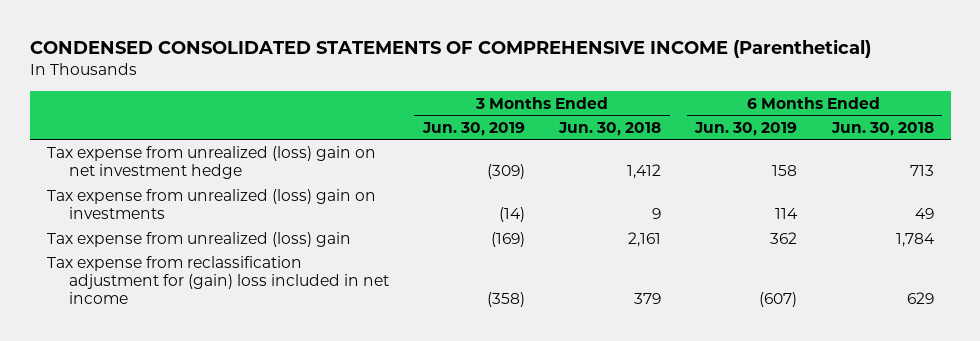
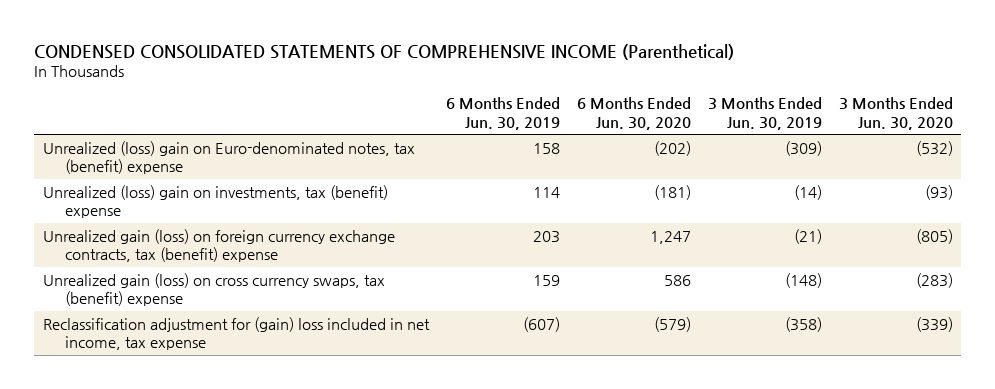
- | 3 Months Ended Jun. 30, 2019 | 3 Months Ended Jun. 30, 2018 | 6 Months Ended Jun. 30, 2019 | 6 Months Ended Jun. 30, 2018
+ | 6 Months Ended Jun. 30, 2019 | 6 Months Ended Jun. 30, 2020 | 3 Months Ended Jun. 30, 2019 | 3 Months Ended Jun. 30, 2020
- Tax expense from unrealized (loss) gain on net investment hedge | (309) | 1,412 | 158 | 713
- Tax expense from unrealized (loss) gain on investments | (14) | 9 | 114 | 49
- Tax expense from unrealized (loss) gain | (169) | 2,161 | 362 | 1,784
- Tax expense from reclassification adjustment for (gain) loss included in net income | (358) | 379 | (607) | 629
+ Unrealized (loss) gain on Euro-denominated notes, tax (benefit) expense | 158 | (202) | (309) | (532)
+ Unrealized (loss) gain on investments, tax (benefit) expense | 114 | (181) | (14) | (93)
+ Unrealized gain (loss) on foreign currency exchange contracts, tax (benefit) expense | 203 | 1,247 | (21) | (805)
+ Unrealized gain (loss) on cross currency swaps, tax (benefit) expense | 159 | 586 | (148) | (283)
+ Reclassification adjustment for (gain) loss included in net income, tax expense | (607) | (579) | (358) | (339)

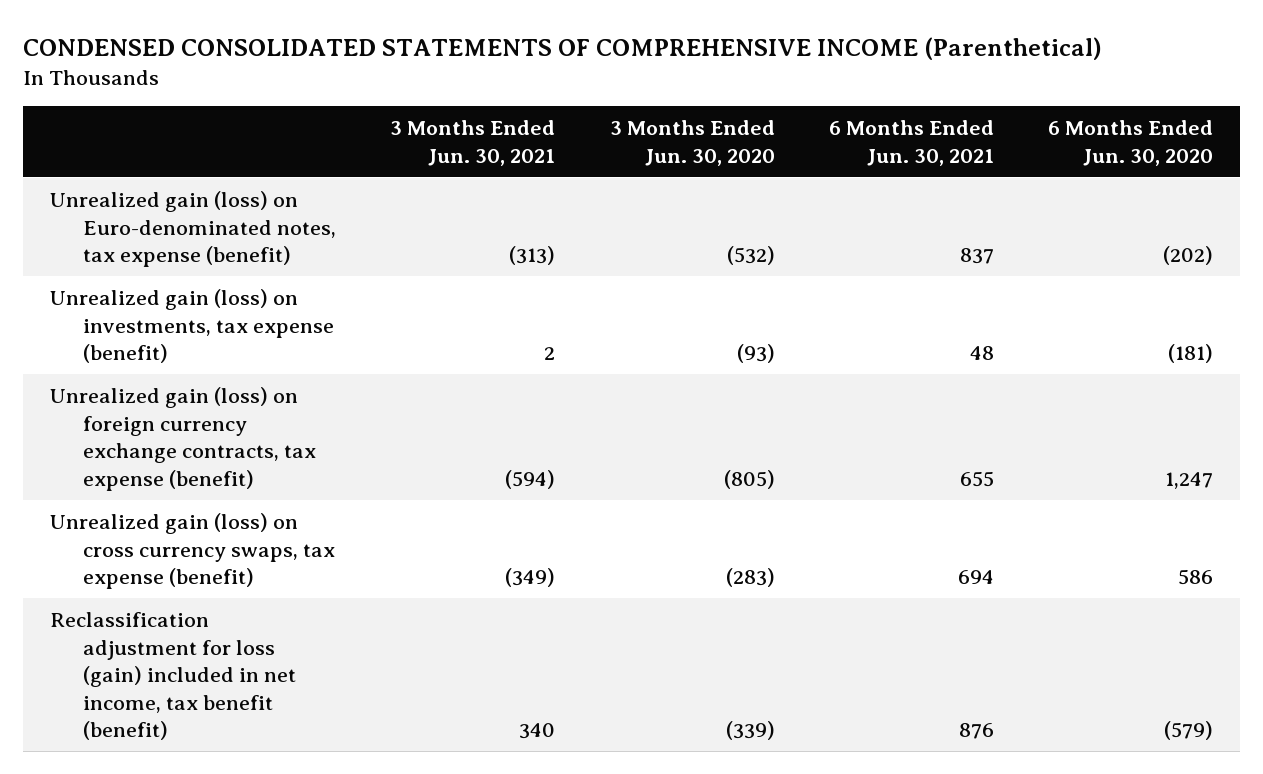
- | 6 Months Ended Jun. 30, 2019 | 6 Months Ended Jun. 30, 2020 | 3 Months Ended Jun. 30, 2019 | 3 Months Ended Jun. 30, 2020
+ | 3 Months Ended Jun. 30, 2021 | 3 Months Ended Jun. 30, 2020 | 6 Months Ended Jun. 30, 2021 | 6 Months Ended Jun. 30, 2020
- Unrealized (loss) gain on Euro-denominated notes, tax (benefit) expense | 158 | (202) | (309) | (532)
- Unrealized (loss) gain on investments, tax (benefit) expense | 114 | (181) | (14) | (93)
- Unrealized gain (loss) on foreign currency exchange contracts, tax (benefit) expense | 203 | 1,247 | (21) | (805)
- Unrealized gain (loss) on cross currency swaps, tax (benefit) expense | 159 | 586 | (148) | (283)
- Reclassification adjustment for (gain) loss included in net income, tax expense | (607) | (579) | (358) | (339)
+ Unrealized gain (loss) on Euro-denominated notes, tax expense (benefit) | (313) | (532) | 837 | (202)
+ Unrealized gain (loss) on investments, tax expense (benefit) | 2 | (93) | 48 | (181)
+ Unrealized gain (loss) on foreign currency exchange contracts, tax expense (benefit) | (594) | (805) | 655 | 1,247
+ Unrealized gain (loss) on cross currency swaps, tax expense (benefit) | (349) | (283) | 694 | 586
+ Reclassification adjustment for loss (gain) included in net income, tax benefit (benefit) | 340 | (339) | 876 | (579)

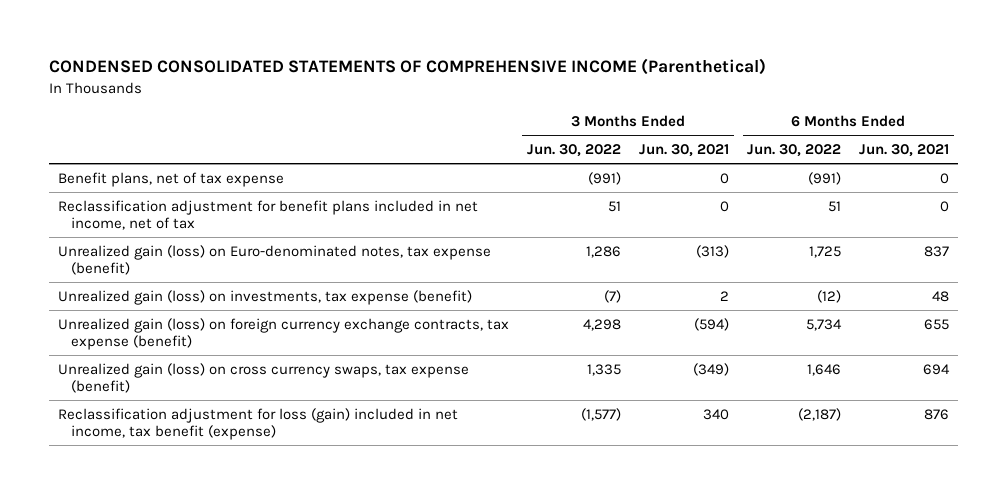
- | 3 Months Ended Jun. 30, 2021 | 3 Months Ended Jun. 30, 2020 | 6 Months Ended Jun. 30, 2021 | 6 Months Ended Jun. 30, 2020
+ | 3 Months Ended Jun. 30, 2022 | 3 Months Ended Jun. 30, 2021 | 6 Months Ended Jun. 30, 2022 | 6 Months Ended Jun. 30, 2021
+ Benefit plans, net of tax expense | (991) | 0 | (991) | 0
+ Reclassification adjustment for benefit plans included in net income, net of tax | 51 | 0 | 51 | 0
- Reclassification adjustment for loss (gain) included in net income, tax benefit (benefit) | 340 | (339) | 876 | (579)
+ Reclassification adjustment for loss (gain) included in net income, tax benefit (expense) | (1,577) | 340 | (2,187) | 876

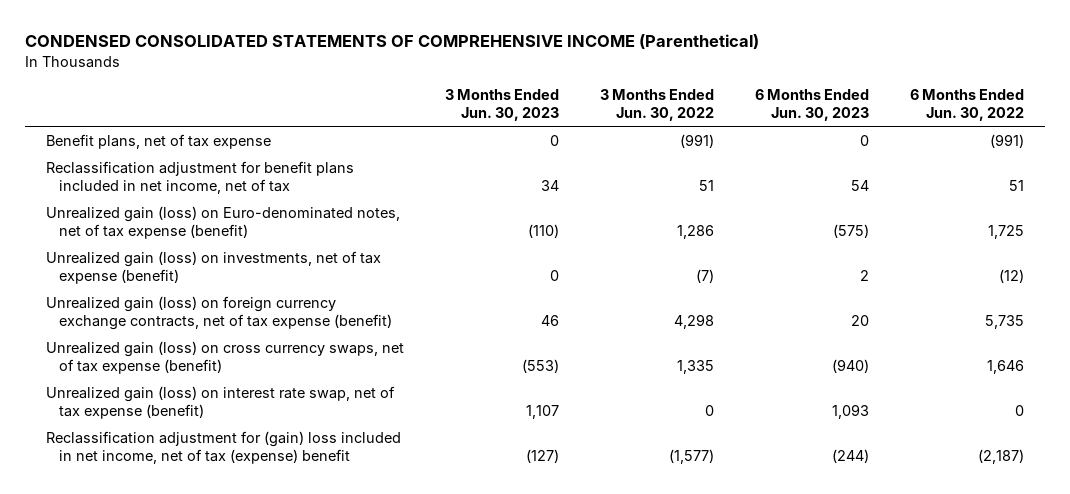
- | 3 Months Ended Jun. 30, 2022 | 3 Months Ended Jun. 30, 2021 | 6 Months Ended Jun. 30, 2022 | 6 Months Ended Jun. 30, 2021
+ | 3 Months Ended Jun. 30, 2023 | 3 Months Ended Jun. 30, 2022 | 6 Months Ended Jun. 30, 2023 | 6 Months Ended Jun. 30, 2022
- Unrealized gain (loss) on Euro-denominated notes, tax expense (benefit) | 1,286 | (313) | 1,725 | 837
- Unrealized gain (loss) on investments, tax expense (benefit) | (7) | 2 | (12) | 48
- Unrealized gain (loss) on foreign currency exchange contracts, tax expense (benefit) | 4,298 | (594) | 5,734 | 655
- Unrealized gain (loss) on cross currency swaps, tax expense (benefit) | 1,335 | (349) | 1,646 | 694
- Reclassification adjustment for loss (gain) included in net income, tax benefit (expense) | (1,577) | 340 | (2,187) | 876
+ Unrealized gain (loss) on Euro-denominated notes, net of tax expense (benefit) | (110) | 1,286 | (575) | 1,725
+ Unrealized gain (loss) on investments, net of tax expense (benefit) | 0 | (7) | 2 | (12)
+ Unrealized gain (loss) on foreign currency exchange contracts, net of tax expense (benefit) | 46 | 4,298 | 20 | 5,735
+ Unrealized gain (loss) on cross currency swaps, net of tax expense (benefit) | (553) | 1,335 | (940) | 1,646
+ Unrealized gain (loss) on interest rate swap, net of tax expense (benefit) | 1,107 | 0 | 1,093 | 0
+ Reclassification adjustment for (gain) loss included in net income, net of tax (expense) benefit | (127) | (1,577) | (244) | (2,187)

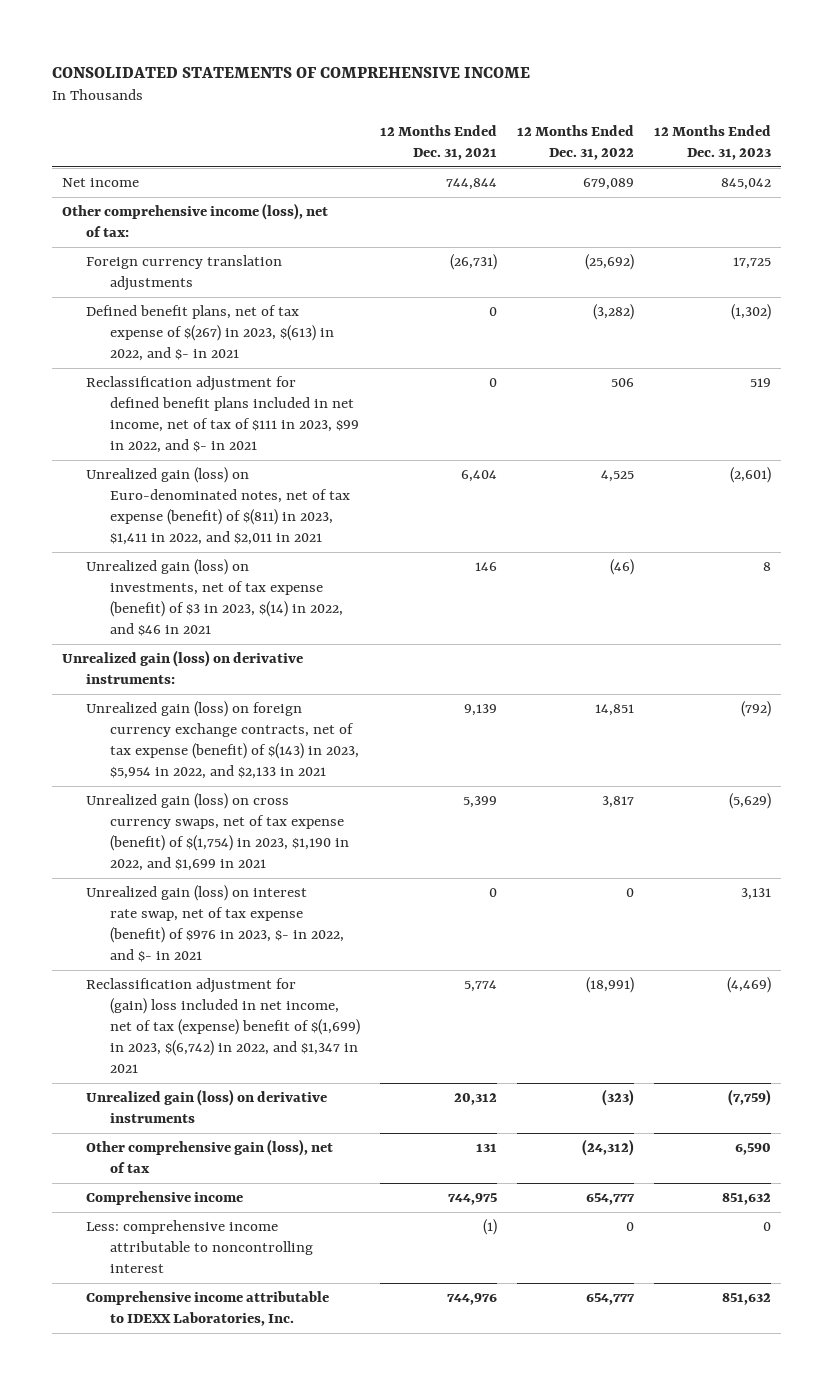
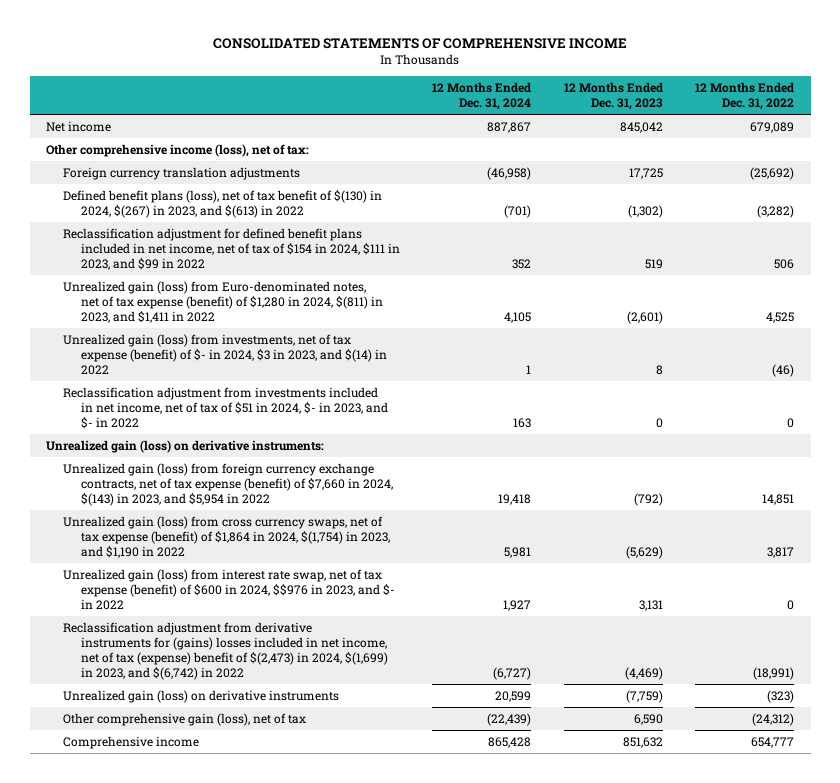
- | 12 Months Ended Dec. 31, 2021 | 12 Months Ended Dec. 31, 2022 | 12 Months Ended Dec. 31, 2023
+ | 12 Months Ended Dec. 31, 2024 | 12 Months Ended Dec. 31, 2023 | 12 Months Ended Dec. 31, 2022
- Defined benefit plans, net of tax expense of $(267) in 2023, $(613) in 2022, and $- in 2021 | 0 | (3,282) | (1,302)
- Reclassification adjustment for defined benefit plans included in net income, net of tax of $111 in 2023, $99 in 2022, and $- in 2021 | 0 | 506 | 519
- Unrealized gain (loss) on Euro-denominated notes, net of tax expense (benefit) of $(811) in 2023, $1,411 in 2022, and $2,011 in 2021 | 6,404 | 4,525 | (2,601)
- Unrealized gain (loss) on investments, net of tax expense (benefit) of $3 in 2023, $(14) in 2022, and $46 in 2021 | 146 | (46) | 8
+ Defined benefit plans (loss), net of tax benefit of $(130) in 2024, $(267) in 2023, and $(613) in 2022 | (701) | (1,302) | (3,282)
+ Reclassification adjustment for defined benefit plans included in net income, net of tax of $154 in 2024, $111 in 2023, and $99 in 2022 | 352 | 519 | 506
+ Unrealized gain (loss) from Euro-denominated notes, net of tax expense (benefit) of $1,280 in 2024, $(811) in 2023, and $1,411 in 2022 | 4,105 | (2,601) | 4,525
+ Unrealized gain (loss) from investments, net of tax expense (benefit) of $- in 2024, $3 in 2023, and $(14) in 2022 | 1 | 8 | (46)
+ Reclassification adjustment from investments included in net income, net of tax of $51 in 2024, $- in 2023, and $- in 2022 | 163 | 0 | 0
- Unrealized gain (loss) on foreign currency exchange contracts, net of tax expense (benefit) of $(143) in 2023, $5,954 in 2022, and $2,133 in 2021 | 9,139 | 14,851 | (792)
- Unrealized gain (loss) on cross currency swaps, net of tax expense (benefit) of $(1,754) in 2023, $1,190 in 2022, and $1,699 in 2021 | 5,399 | 3,817 | (5,629)
- Unrealized gain (loss) on interest rate swap, net of tax expense (benefit) of $976 in 2023, $- in 2022, and $- in 2021 | 0 | 0 | 3,131
- Reclassification adjustment for (gain) loss included in net income, net of tax (expense) benefit of $(1,699) in 2023, $(6,742) in 2022, and $1,347 in 2021 | 5,774 | (18,991) | (4,469)
+ Unrealized gain (loss) from foreign currency exchange contracts, net of tax expense (benefit) of $7,660 in 2024, $(143) in 2023, and $5,954 in 2022 | 19,418 | (792) | 14,851
+ Unrealized gain (loss) from cross currency swaps, net of tax expense (benefit) of $1,864 in 2024, $(1,754) in 2023, and $1,190 in 2022 | 5,981 | (5,629) | 3,817
+ Unrealized gain (loss) from interest rate swap, net of tax expense (benefit) of $600 in 2024, $$976 in 2023, and $- in 2022 | 1,927 | 3,131 | 0
+ Reclassification adjustment from derivative instruments for (gains) losses included in net income, net of tax (expense) benefit of $(2,473) in 2024, $(1,699) in 2023, and $(6,742) in 2022 | (6,727) | (4,469) | (18,991)
- Less: comprehensive income attributable to noncontrolling interest | (1) | 0 | 0
- Comprehensive income attributable to IDEXX Laboratories, Inc. | 744,976 | 654,777 | 851,632

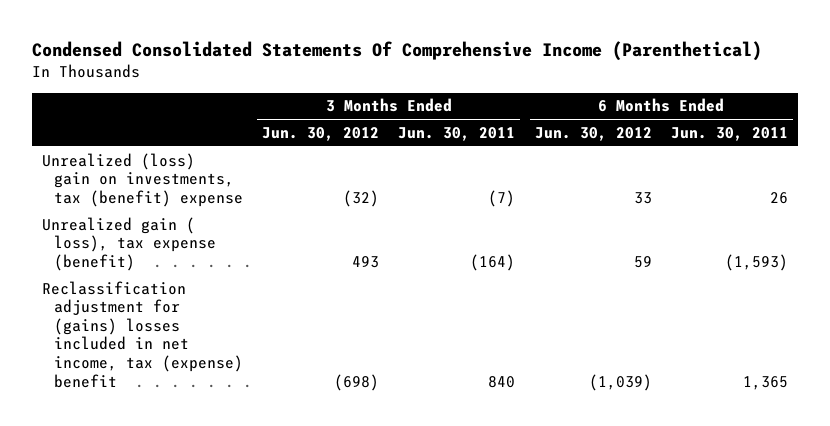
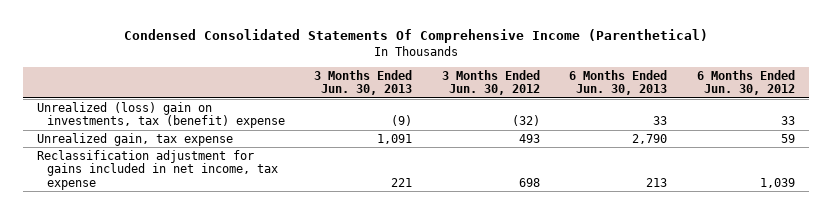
- | 3 Months Ended Jun. 30, 2012 | 3 Months Ended Jun. 30, 2011 | 6 Months Ended Jun. 30, 2012 | 6 Months Ended Jun. 30, 2011
+ | 3 Months Ended Jun. 30, 2013 | 3 Months Ended Jun. 30, 2012 | 6 Months Ended Jun. 30, 2013 | 6 Months Ended Jun. 30, 2012
- Unrealized gain ( loss), tax expense (benefit) | 493 | (164) | 59 | (1,593)
- Reclassification adjustment for (gains) losses included in net income, tax (expense) benefit | (698) | 840 | (1,039) | 1,365
+ Unrealized gain, tax expense | 1,091 | 493 | 2,790 | 59
+ Reclassification adjustment for gains included in net income, tax expense | 221 | 698 | 213 | 1,039

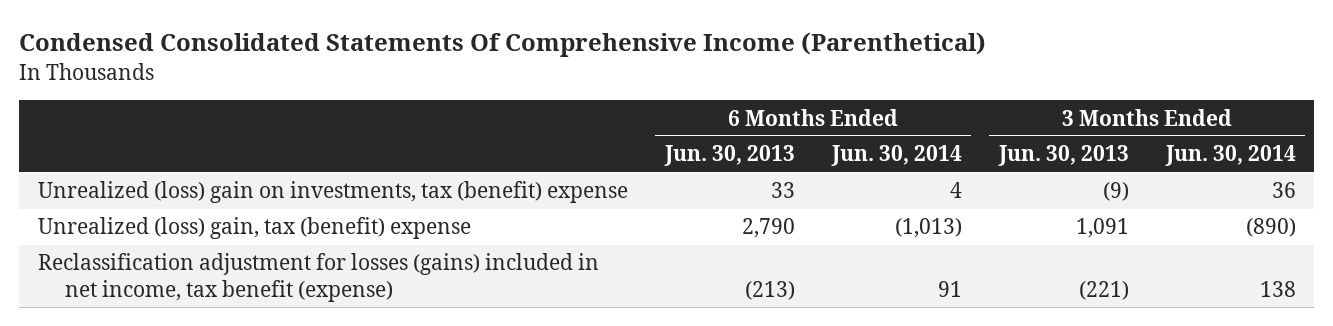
- | 3 Months Ended Jun. 30, 2013 | 3 Months Ended Jun. 30, 2012 | 6 Months Ended Jun. 30, 2013 | 6 Months Ended Jun. 30, 2012
+ | 6 Months Ended Jun. 30, 2013 | 6 Months Ended Jun. 30, 2014 | 3 Months Ended Jun. 30, 2013 | 3 Months Ended Jun. 30, 2014
- Unrealized gain, tax expense | 1,091 | 493 | 2,790 | 59
- Reclassification adjustment for gains included in net income, tax expense | 221 | 698 | 213 | 1,039
+ Unrealized (loss) gain, tax (benefit) expense | 2,790 | (1,013) | 1,091 | (890)
+ Reclassification adjustment for losses (gains) included in net income, tax benefit (expense) | (213) | 91 | (221) | 138

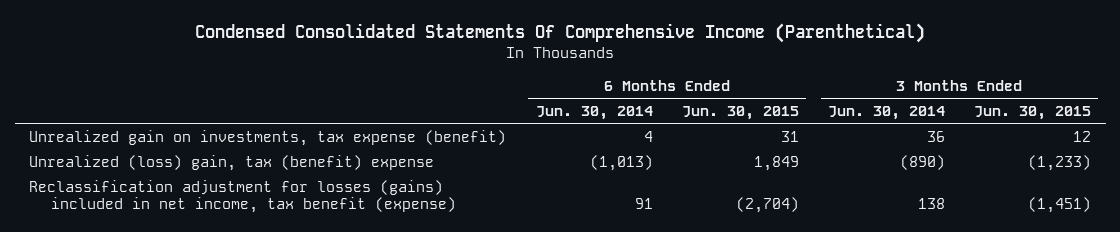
- | 6 Months Ended Jun. 30, 2013 | 6 Months Ended Jun. 30, 2014 | 3 Months Ended Jun. 30, 2013 | 3 Months Ended Jun. 30, 2014
+ | 6 Months Ended Jun. 30, 2014 | 6 Months Ended Jun. 30, 2015 | 3 Months Ended Jun. 30, 2014 | 3 Months Ended Jun. 30, 2015
- Unrealized (loss) gain on investments, tax (benefit) expense | 33 | 4 | (9) | 36
+ Unrealized gain on investments, tax expense (benefit) | 4 | 31 | 36 | 12

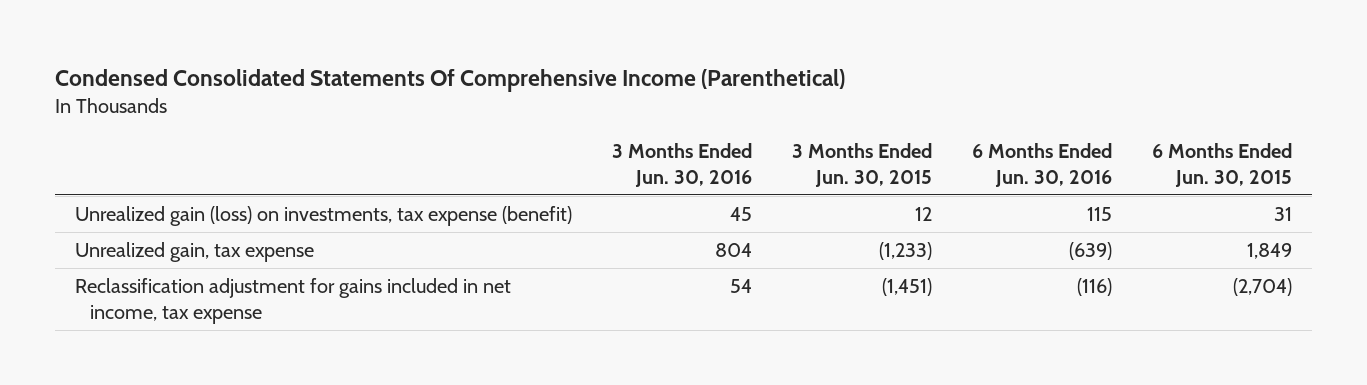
- | 6 Months Ended Jun. 30, 2014 | 6 Months Ended Jun. 30, 2015 | 3 Months Ended Jun. 30, 2014 | 3 Months Ended Jun. 30, 2015
+ | 3 Months Ended Jun. 30, 2016 | 3 Months Ended Jun. 30, 2015 | 6 Months Ended Jun. 30, 2016 | 6 Months Ended Jun. 30, 2015
- Unrealized gain on investments, tax expense (benefit) | 4 | 31 | 36 | 12
- Unrealized (loss) gain, tax (benefit) expense | (1,013) | 1,849 | (890) | (1,233)
- Reclassification adjustment for losses (gains) included in net income, tax benefit (expense) | 91 | (2,704) | 138 | (1,451)
+ Unrealized gain (loss) on investments, tax expense (benefit) | 45 | 12 | 115 | 31
+ Unrealized gain, tax expense | 804 | (1,233) | (639) | 1,849
+ Reclassification adjustment for gains included in net income, tax expense | 54 | (1,451) | (116) | (2,704)

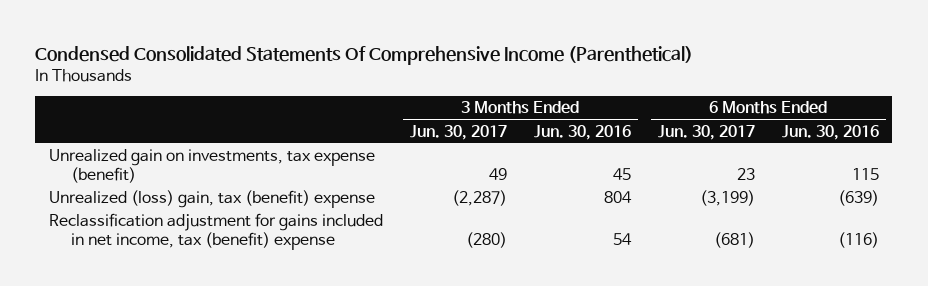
- | 3 Months Ended Jun. 30, 2016 | 3 Months Ended Jun. 30, 2015 | 6 Months Ended Jun. 30, 2016 | 6 Months Ended Jun. 30, 2015
+ | 3 Months Ended Jun. 30, 2017 | 3 Months Ended Jun. 30, 2016 | 6 Months Ended Jun. 30, 2017 | 6 Months Ended Jun. 30, 2016
- Unrealized gain (loss) on investments, tax expense (benefit) | 45 | 12 | 115 | 31
- Unrealized gain, tax expense | 804 | (1,233) | (639) | 1,849
- Reclassification adjustment for gains included in net income, tax expense | 54 | (1,451) | (116) | (2,704)
+ Unrealized gain on investments, tax expense (benefit) | 49 | 45 | 23 | 115
+ Unrealized (loss) gain, tax (benefit) expense | (2,287) | 804 | (3,199) | (639)
+ Reclassification adjustment for gains included in net income, tax (benefit) expense | (280) | 54 | (681) | (116)

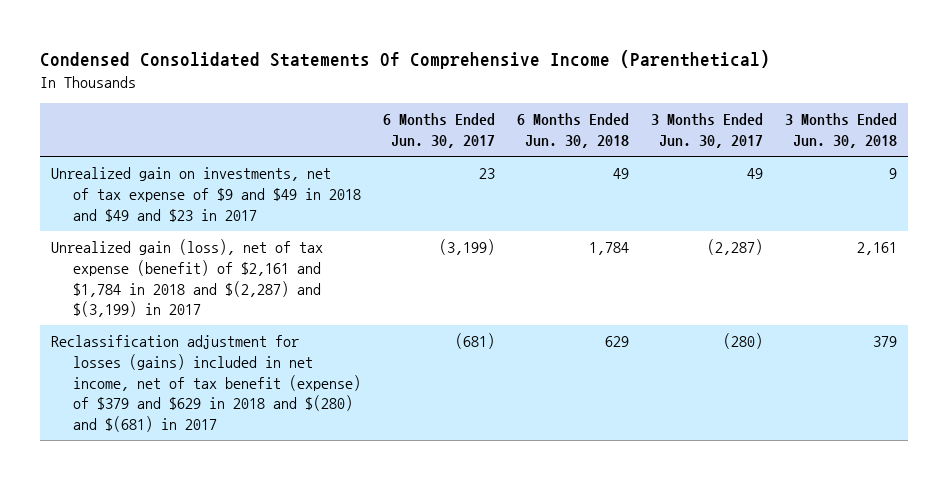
- | 3 Months Ended Jun. 30, 2017 | 3 Months Ended Jun. 30, 2016 | 6 Months Ended Jun. 30, 2017 | 6 Months Ended Jun. 30, 2016
+ | 6 Months Ended Jun. 30, 2017 | 6 Months Ended Jun. 30, 2018 | 3 Months Ended Jun. 30, 2017 | 3 Months Ended Jun. 30, 2018
- Unrealized gain on investments, tax expense (benefit) | 49 | 45 | 23 | 115
- Unrealized (loss) gain, tax (benefit) expense | (2,287) | 804 | (3,199) | (639)
- Reclassification adjustment for gains included in net income, tax (benefit) expense | (280) | 54 | (681) | (116)
+ Unrealized gain on investments, net of tax expense of $9 and $49 in 2018 and $49 and $23 in 2017 | 23 | 49 | 49 | 9
+ Unrealized gain (loss), net of tax expense (benefit) of $2,161 and $1,784 in 2018 and $(2,287) and $(3,199) in 2017 | (3,199) | 1,784 | (2,287) | 2,161
+ Reclassification adjustment for losses (gains) included in net income, net of tax benefit (expense) of $379 and $629 in 2018 and $(280) and $(681) in 2017 | (681) | 629 | (280) | 379

